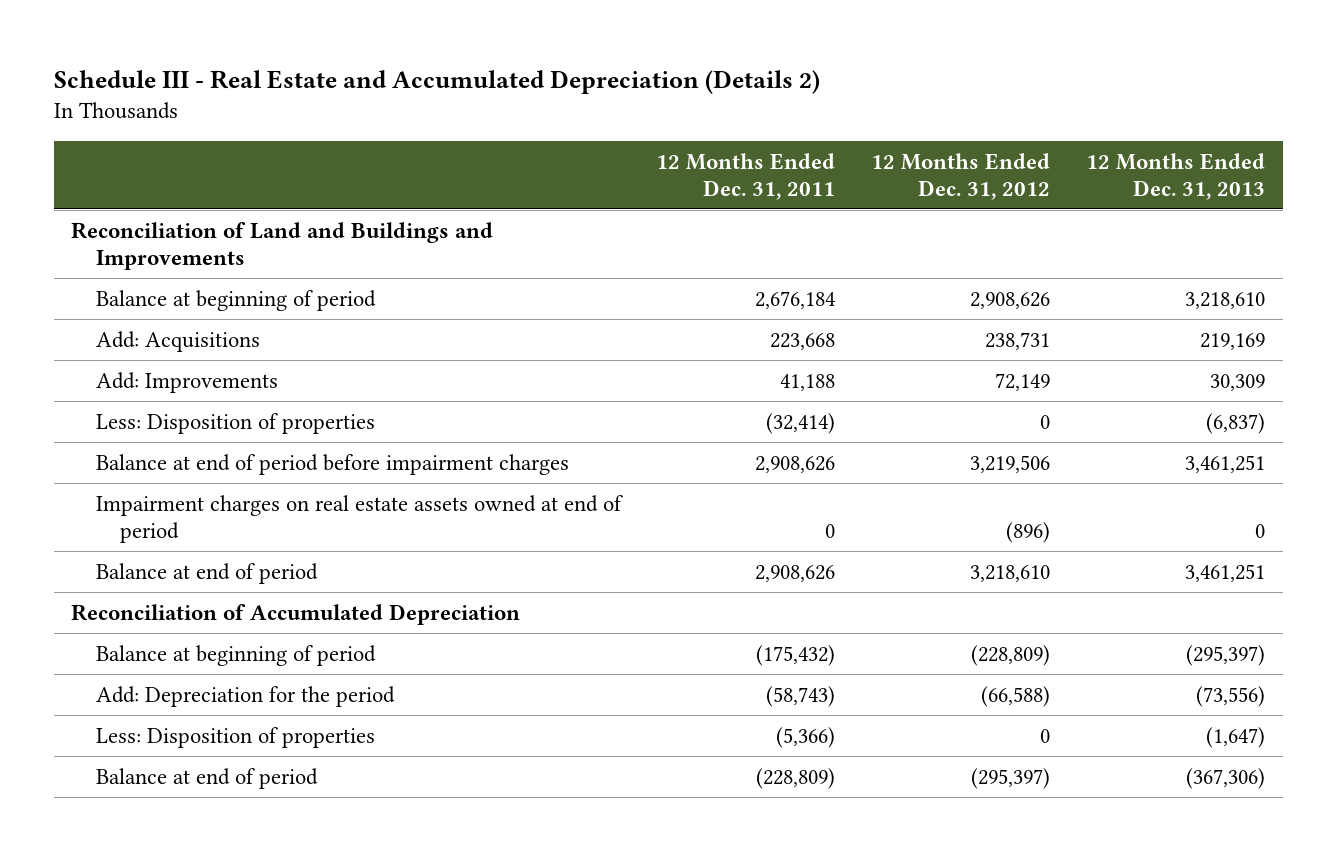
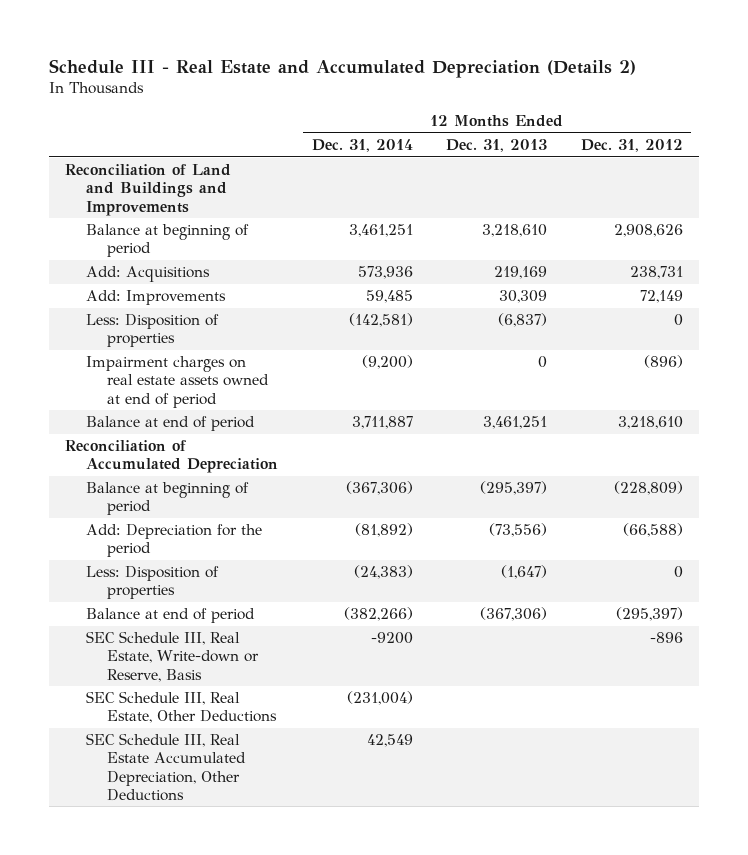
- | 12 Months Ended Dec. 31, 2011 | 12 Months Ended Dec. 31, 2012 | 12 Months Ended Dec. 31, 2013
+ | 12 Months Ended Dec. 31, 2014 | 12 Months Ended Dec. 31, 2013 | 12 Months Ended Dec. 31, 2012
- Balance at end of period before impairment charges | 2,908,626 | 3,219,506 | 3,461,251
+ SEC Schedule III, Real Estate, Write-down or Reserve, Basis | -9200 | | -896
+ SEC Schedule III, Real Estate, Other Deductions | (231,004) | |
+ SEC Schedule III, Real Estate Accumulated Depreciation, Other Deductions | 42,549 | |

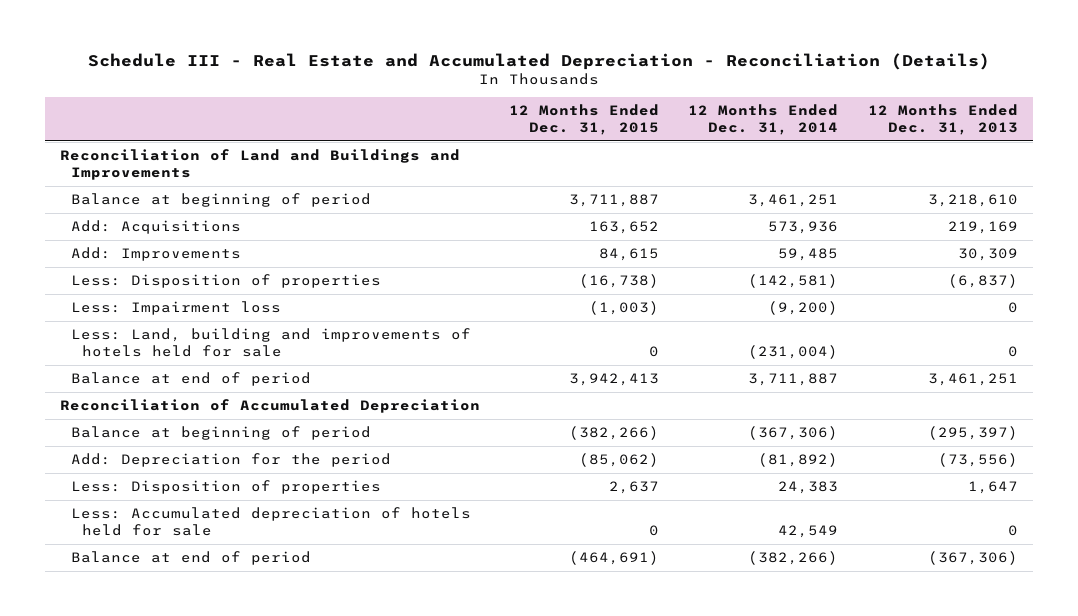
- Schedule III - Real Estate and Accumulated Depreciation (Details 2)
+ Schedule III - Real Estate and Accumulated Depreciation - Reconciliation (Details)
- | 12 Months Ended Dec. 31, 2014 | 12 Months Ended Dec. 31, 2013 | 12 Months Ended Dec. 31, 2012
+ | 12 Months Ended Dec. 31, 2015 | 12 Months Ended Dec. 31, 2014 | 12 Months Ended Dec. 31, 2013
- Impairment charges on real estate assets owned at end of period | (9,200) | 0 | (896)
+ Less: Impairment loss | (1,003) | (9,200) | 0
+ Less: Land, building and improvements of hotels held for sale | 0 | (231,004) | 0
- Less: Disposition of properties | (24,383) | (1,647) | 0
+ Less: Disposition of properties | 2,637 | 24,383 | 1,647
+ Less: Accumulated depreciation of hotels held for sale | 0 | 42,549 | 0
- SEC Schedule III, Real Estate, Write-down or Reserve, Basis | -9200 | | -896
- SEC Schedule III, Real Estate, Other Deductions | (231,004) | |
- SEC Schedule III, Real Estate Accumulated Depreciation, Other Deductions | 42,549 | |

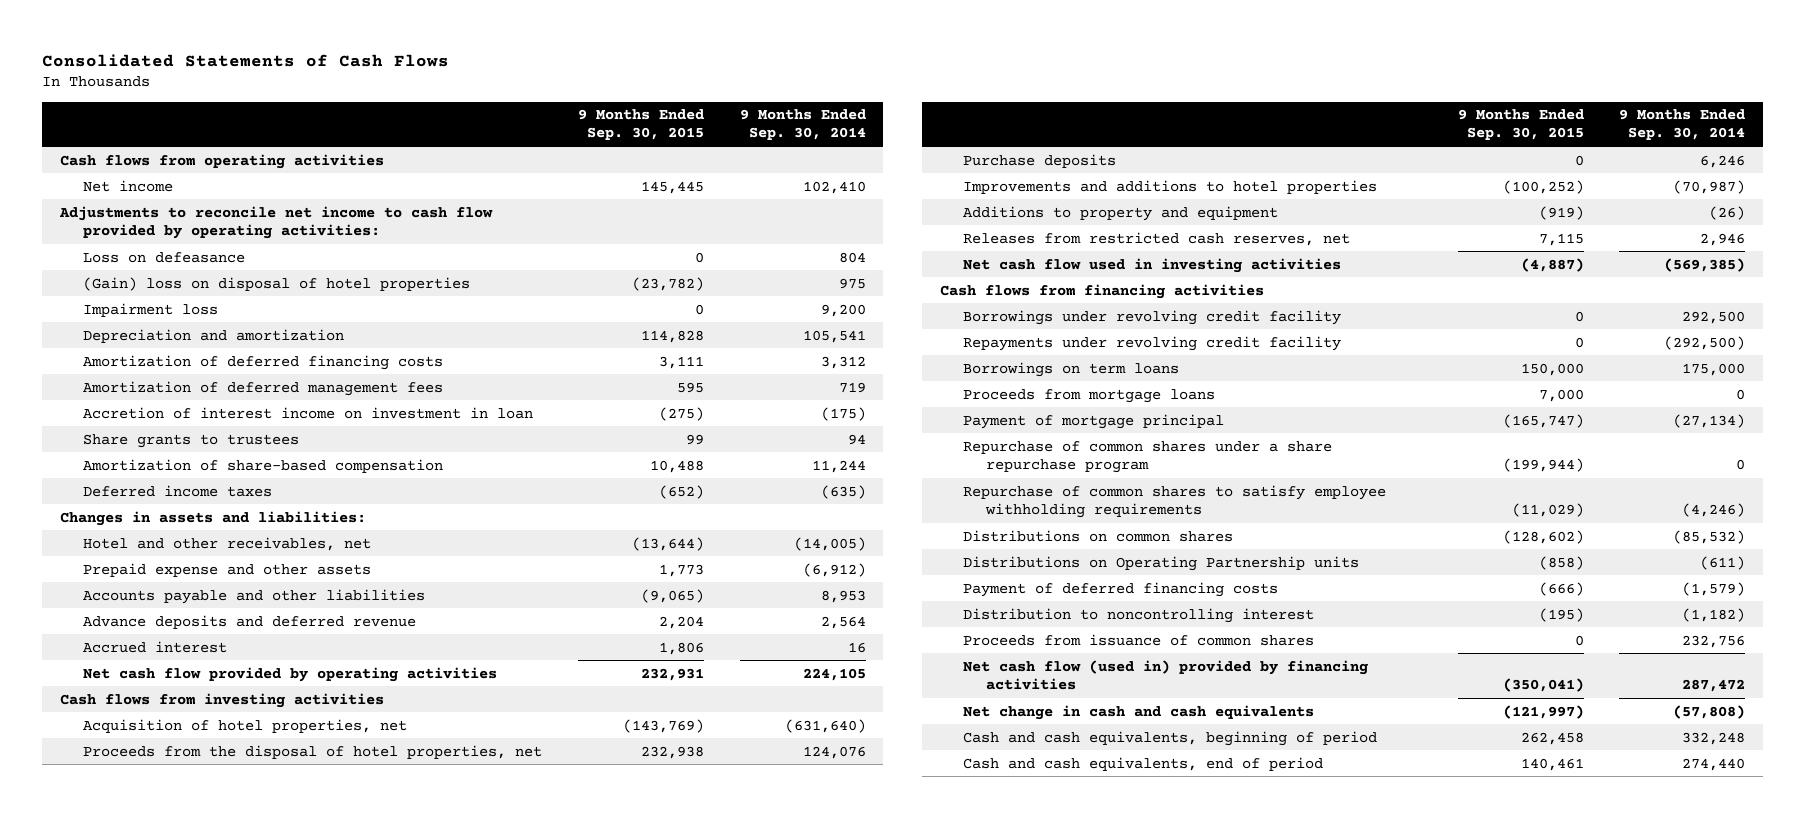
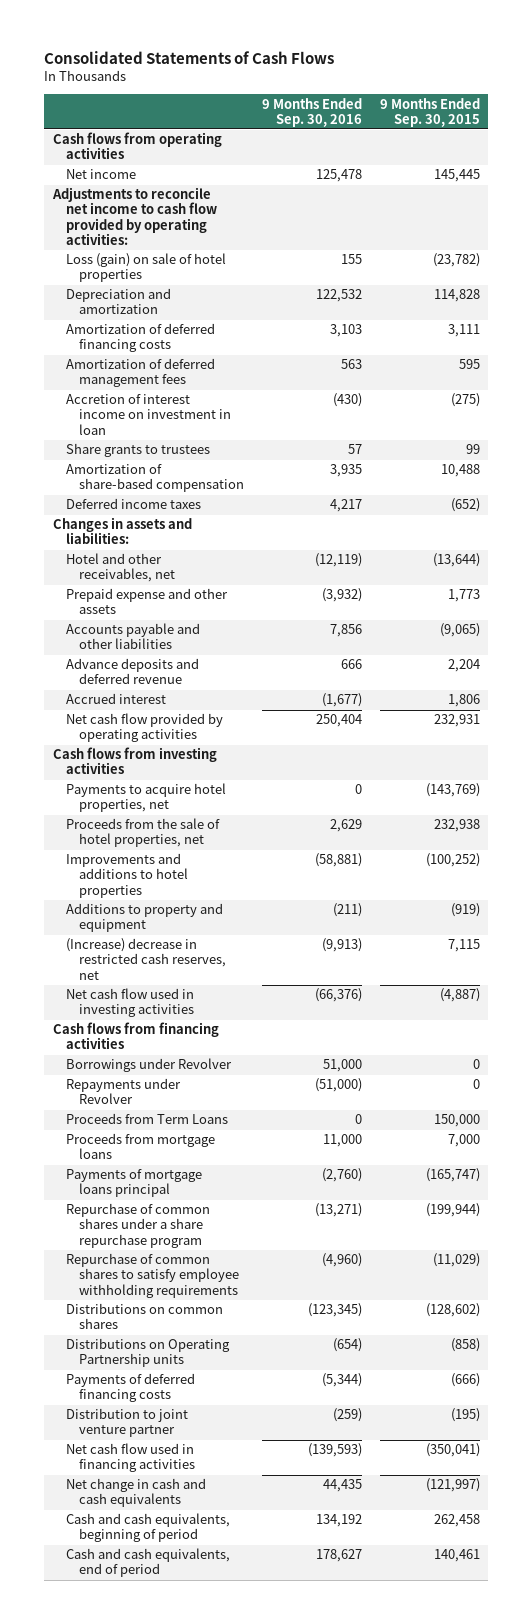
- | 9 Months Ended Sep. 30, 2015 | 9 Months Ended Sep. 30, 2014
+ | 9 Months Ended Sep. 30, 2016 | 9 Months Ended Sep. 30, 2015
- Loss on defeasance | 0 | 804
- (Gain) loss on disposal of hotel properties | (23,782) | 975
- Impairment loss | 0 | 9,200
+ Loss (gain) on sale of hotel properties | 155 | (23,782)
- Acquisition of hotel properties, net | (143,769) | (631,640)
- Proceeds from the disposal of hotel properties, net | 232,938 | 124,076
- Purchase deposits | 0 | 6,246
+ Payments to acquire hotel properties, net | 0 | (143,769)
+ Proceeds from the sale of hotel properties, net | 2,629 | 232,938
- Releases from restricted cash reserves, net | 7,115 | 2,946
+ (Increase) decrease in restricted cash reserves, net | (9,913) | 7,115
- Borrowings under revolving credit facility | 0 | 292,500
- Repayments under revolving credit facility | 0 | (292,500)
- Borrowings on term loans | 150,000 | 175,000
+ Borrowings under Revolver | 51,000 | 0
+ Repayments under Revolver | (51,000) | 0
+ Proceeds from Term Loans | 0 | 150,000
- Payment of mortgage principal | (165,747) | (27,134)
+ Payments of mortgage loans principal | (2,760) | (165,747)
- Payment of deferred financing costs | (666) | (1,579)
- Distribution to noncontrolling interest | (195) | (1,182)
- Proceeds from issuance of common shares | 0 | 232,756
- Net cash flow (used in) provided by financing activities | (350,041) | 287,472
+ Payments of deferred financing costs | (5,344) | (666)
+ Distribution to joint venture partner | (259) | (195)
+ Net cash flow used in financing activities | (139,593) | (350,041)

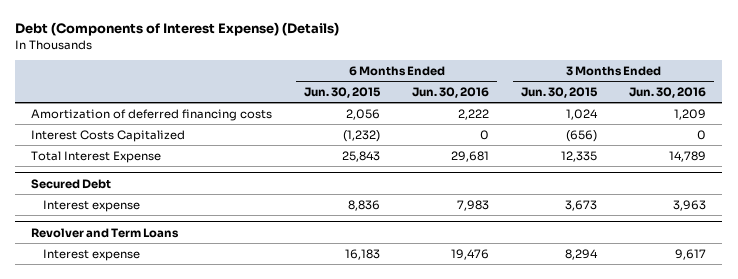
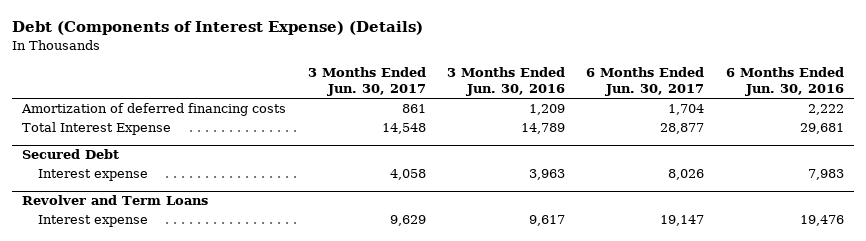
- | 6 Months Ended Jun. 30, 2015 | 6 Months Ended Jun. 30, 2016 | 3 Months Ended Jun. 30, 2015 | 3 Months Ended Jun. 30, 2016
+ | 3 Months Ended Jun. 30, 2017 | 3 Months Ended Jun. 30, 2016 | 6 Months Ended Jun. 30, 2017 | 6 Months Ended Jun. 30, 2016
- Interest Costs Capitalized | (1,232) | 0 | (656) | 0

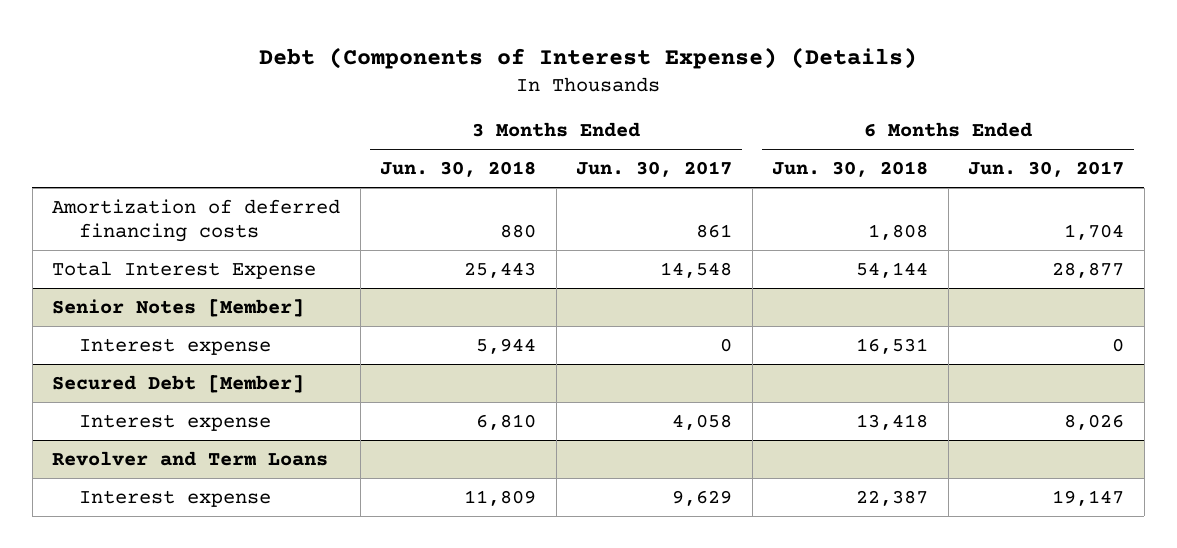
- | 3 Months Ended Jun. 30, 2017 | 3 Months Ended Jun. 30, 2016 | 6 Months Ended Jun. 30, 2017 | 6 Months Ended Jun. 30, 2016
+ | 3 Months Ended Jun. 30, 2018 | 3 Months Ended Jun. 30, 2017 | 6 Months Ended Jun. 30, 2018 | 6 Months Ended Jun. 30, 2017
- Secured Debt
+ Senior Notes [Member]
+ Interest expense | 5,944 | 0 | 16,531 | 0
+ Secured Debt [Member]

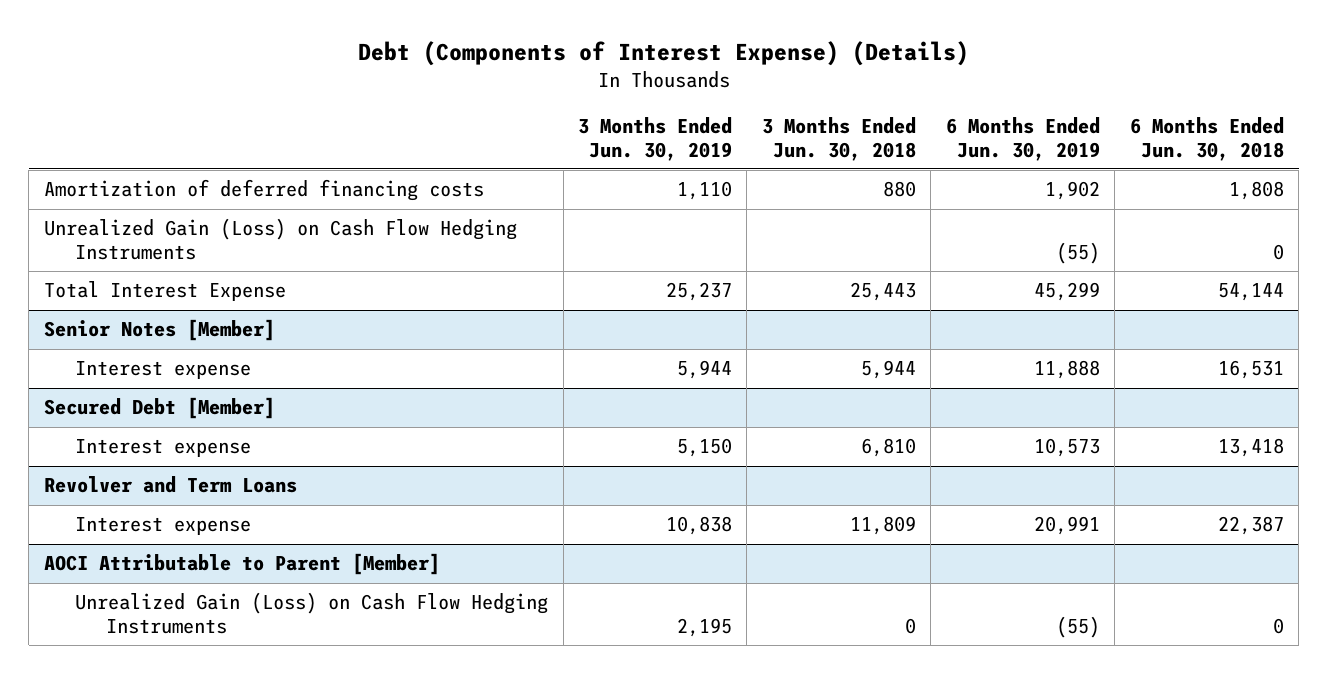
- | 3 Months Ended Jun. 30, 2018 | 3 Months Ended Jun. 30, 2017 | 6 Months Ended Jun. 30, 2018 | 6 Months Ended Jun. 30, 2017
+ | 3 Months Ended Jun. 30, 2019 | 3 Months Ended Jun. 30, 2018 | 6 Months Ended Jun. 30, 2019 | 6 Months Ended Jun. 30, 2018
+ Unrealized Gain (Loss) on Cash Flow Hedging Instruments | | | (55) | 0
+ AOCI Attributable to Parent [Member]
+ Unrealized Gain (Loss) on Cash Flow Hedging Instruments | 2,195 | 0 | (55) | 0

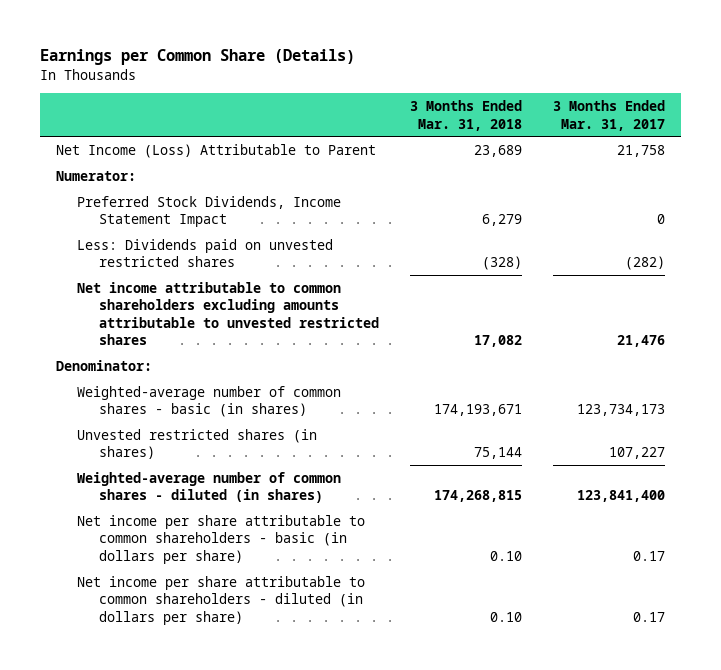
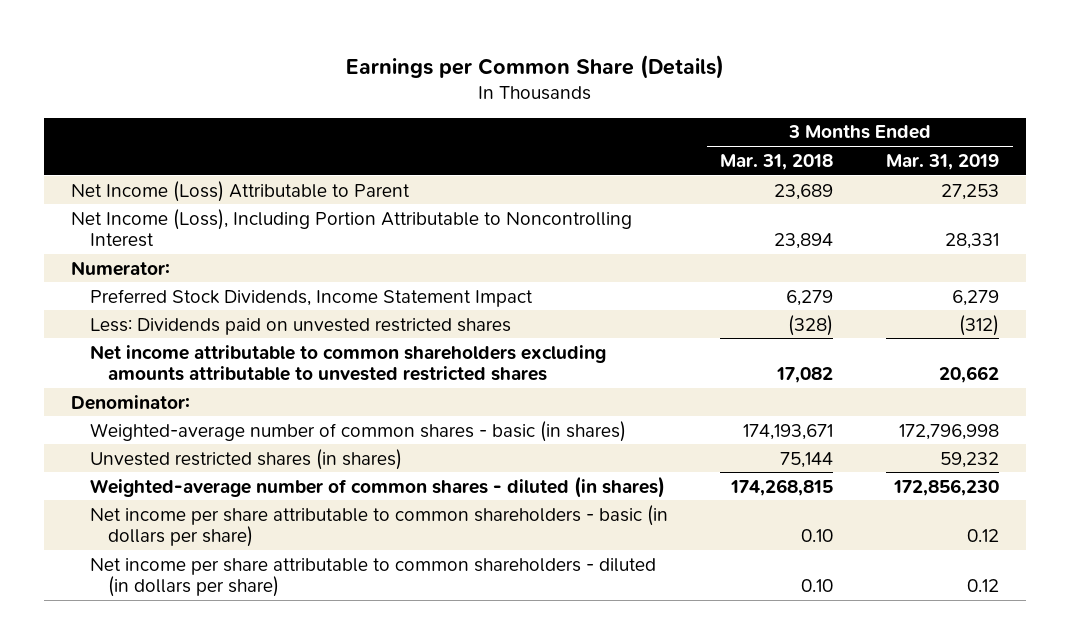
- | 3 Months Ended Mar. 31, 2018 | 3 Months Ended Mar. 31, 2017
+ | 3 Months Ended Mar. 31, 2018 | 3 Months Ended Mar. 31, 2019
+ Net Income (Loss), Including Portion Attributable to Noncontrolling Interest | 23,894 | 28,331

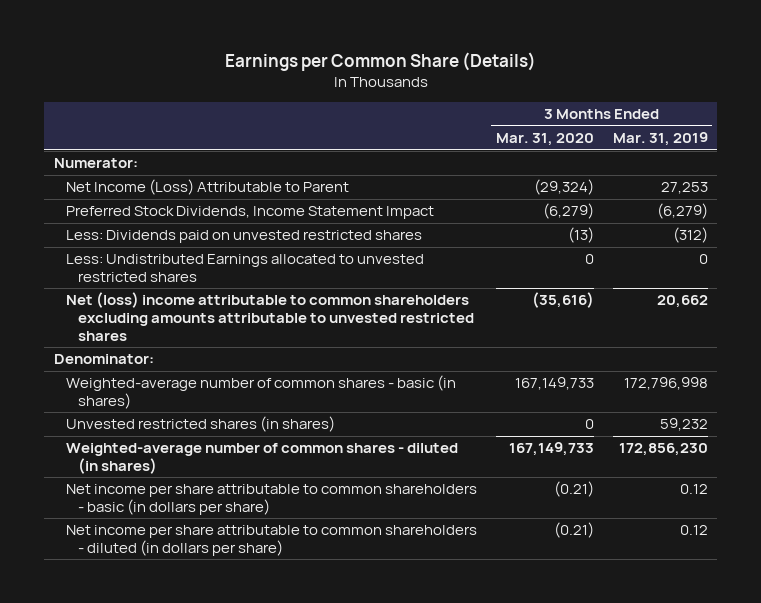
- | 3 Months Ended Mar. 31, 2018 | 3 Months Ended Mar. 31, 2019
+ | 3 Months Ended Mar. 31, 2020 | 3 Months Ended Mar. 31, 2019
- Net Income (Loss), Including Portion Attributable to Noncontrolling Interest | 23,894 | 28,331
- Preferred Stock Dividends, Income Statement Impact | 6,279 | 6,279
moved down: Net Income (Loss) Attributable to Parent | (29,324) | 27,253
+ Preferred Stock Dividends, Income Statement Impact | (6,279) | (6,279)
- Net income attributable to common shareholders excluding amounts attributable to unvested restricted shares | 17,082 | 20,662
+ Less: Undistributed Earnings allocated to unvested restricted shares | 0 | 0
+ Net (loss) income attributable to common shareholders excluding amounts attributable to unvested restricted shares | (35,616) | 20,662

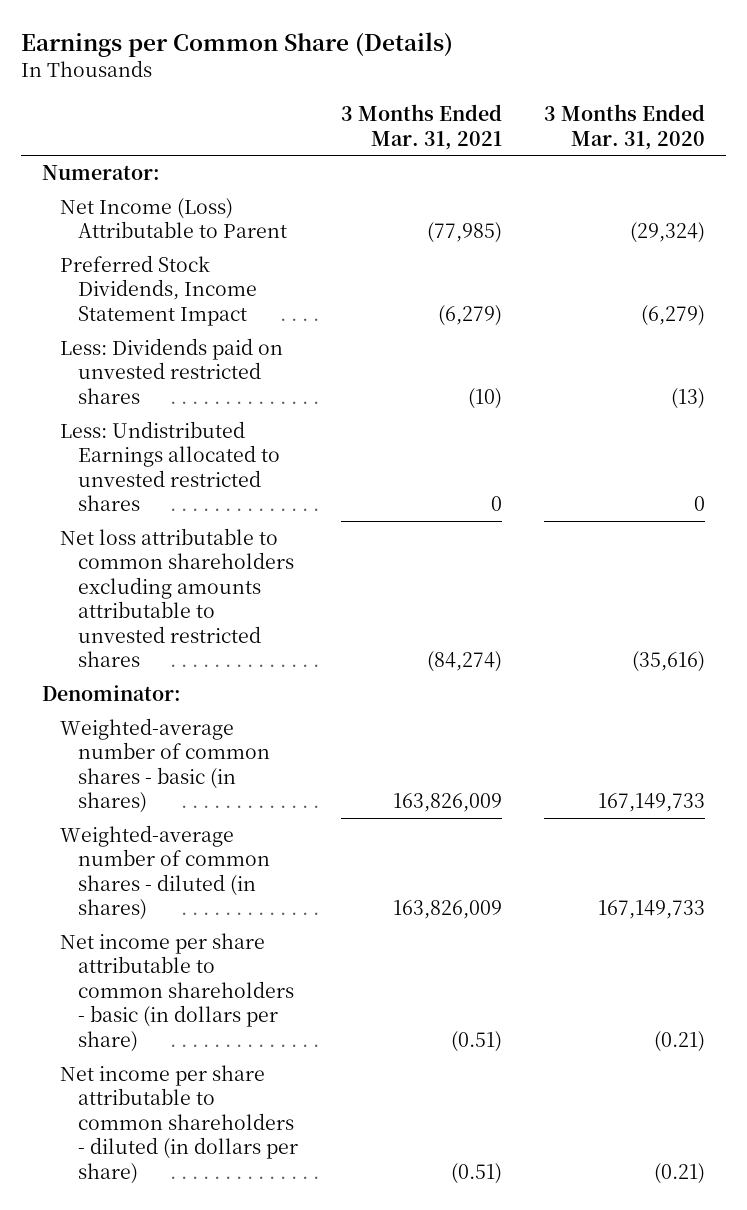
- | 3 Months Ended Mar. 31, 2020 | 3 Months Ended Mar. 31, 2019
+ | 3 Months Ended Mar. 31, 2021 | 3 Months Ended Mar. 31, 2020
- Net (loss) income attributable to common shareholders excluding amounts attributable to unvested restricted shares | (35,616) | 20,662
+ Net loss attributable to common shareholders excluding amounts attributable to unvested restricted shares | (84,274) | (35,616)
- Unvested restricted shares (in shares) | 0 | 59,232

